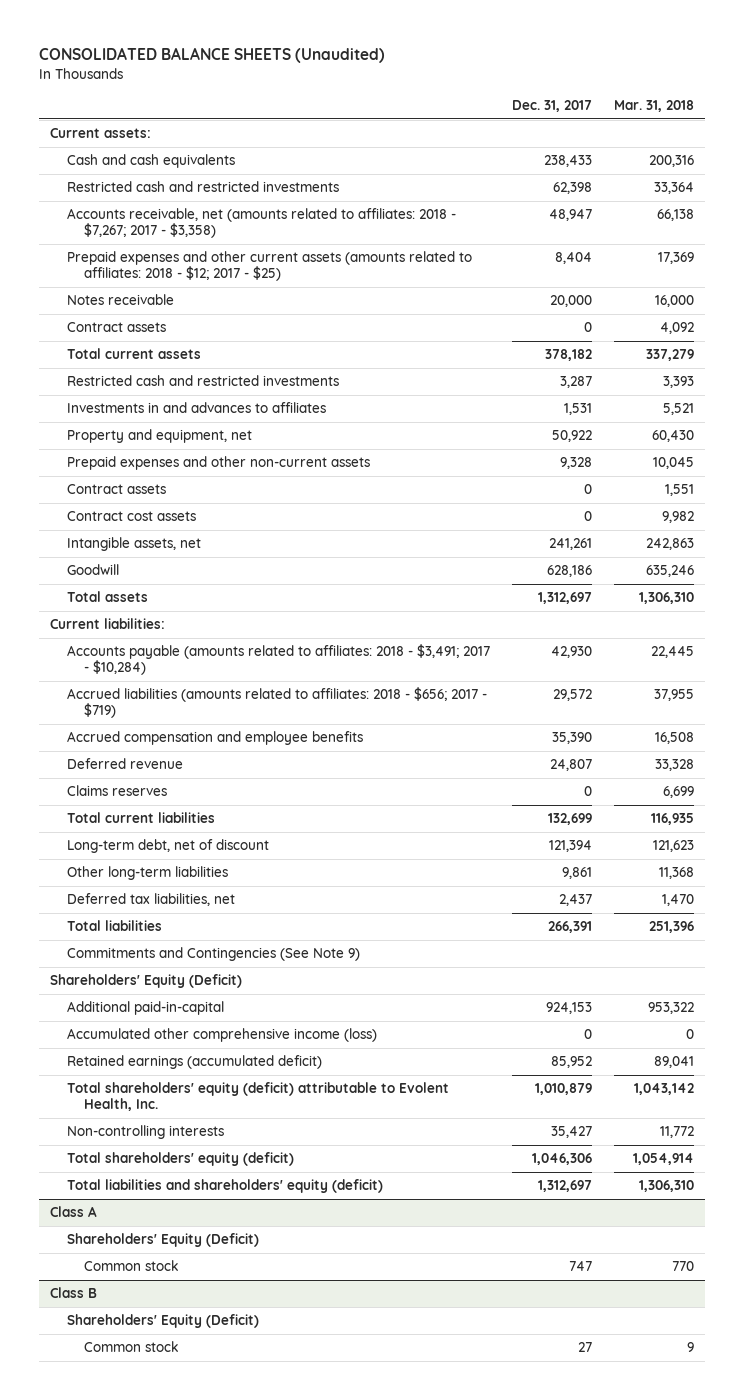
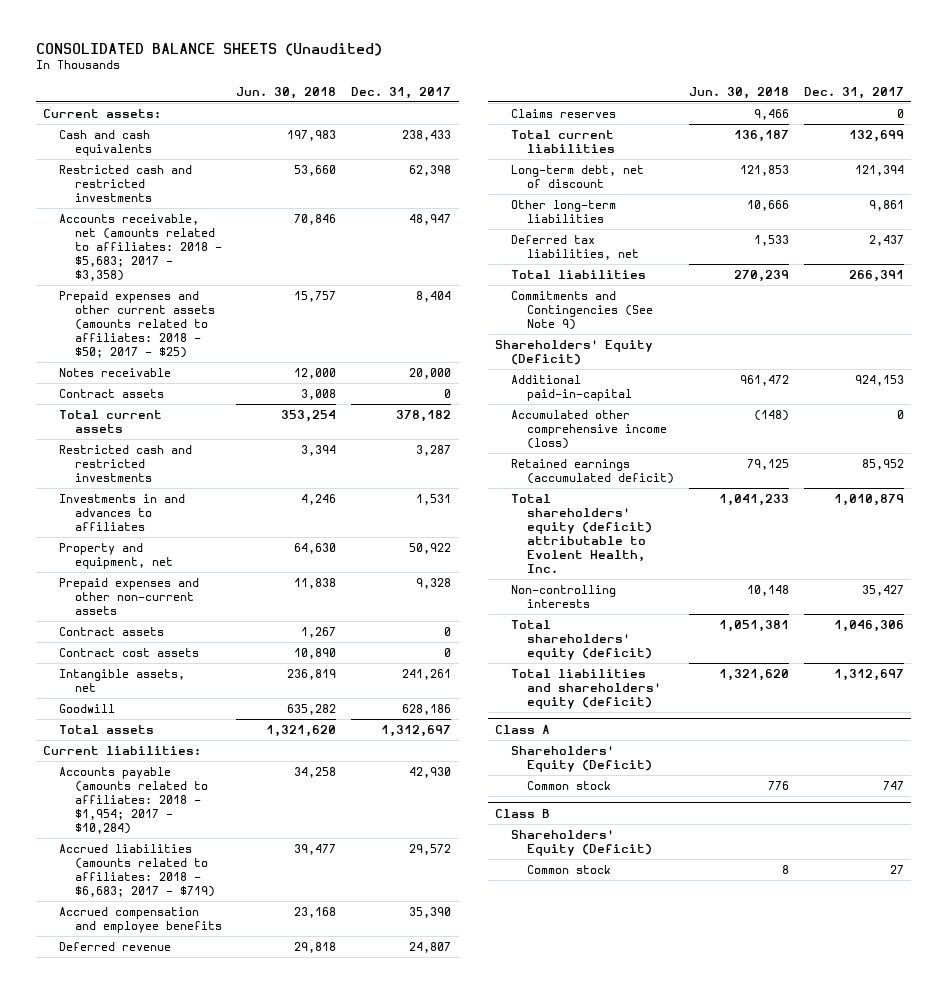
- | Dec. 31, 2017 | Mar. 31, 2018
+ | Jun. 30, 2018 | Dec. 31, 2017
- Accounts receivable, net (amounts related to affiliates: 2018 - $7,267; 2017 - $3,358) | 48,947 | 66,138
- Prepaid expenses and other current assets (amounts related to affiliates: 2018 - $12; 2017 - $25) | 8,404 | 17,369
+ Accounts receivable, net (amounts related to affiliates: 2018 - $5,683; 2017 - $3,358) | 70,846 | 48,947
+ Prepaid expenses and other current assets (amounts related to affiliates: 2018 - $50; 2017 - $25) | 15,757 | 8,404
- Accounts payable (amounts related to affiliates: 2018 - $3,491; 2017 - $10,284) | 42,930 | 22,445
- Accrued liabilities (amounts related to affiliates: 2018 - $656; 2017 - $719) | 29,572 | 37,955
+ Accounts payable (amounts related to affiliates: 2018 - $1,954; 2017 - $10,284) | 34,258 | 42,930
+ Accrued liabilities (amounts related to affiliates: 2018 - $6,683; 2017 - $719) | 39,477 | 29,572

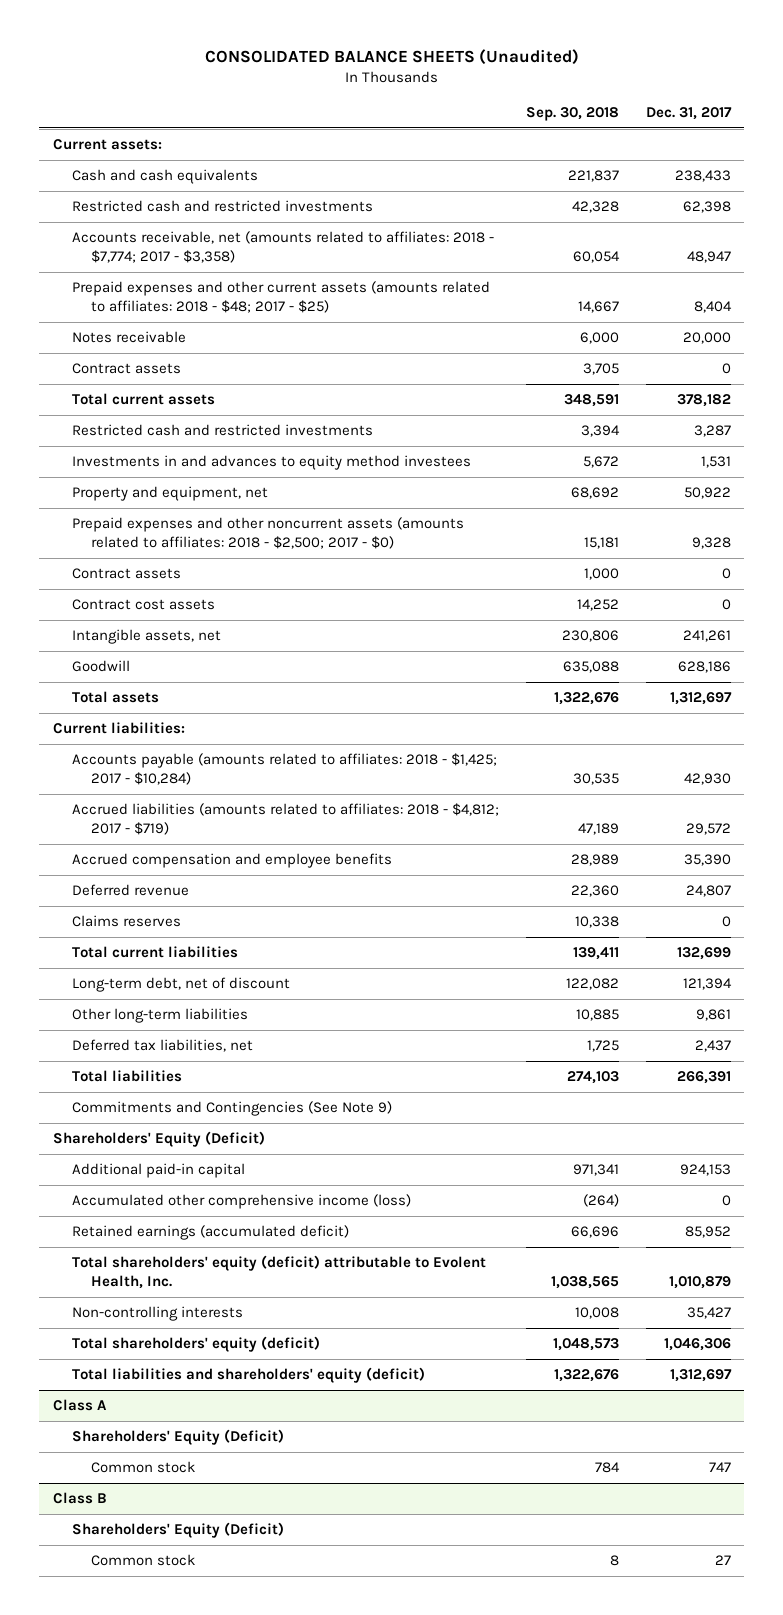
- | Jun. 30, 2018 | Dec. 31, 2017
+ | Sep. 30, 2018 | Dec. 31, 2017
- Accounts receivable, net (amounts related to affiliates: 2018 - $5,683; 2017 - $3,358) | 70,846 | 48,947
- Prepaid expenses and other current assets (amounts related to affiliates: 2018 - $50; 2017 - $25) | 15,757 | 8,404
+ Accounts receivable, net (amounts related to affiliates: 2018 - $7,774; 2017 - $3,358) | 60,054 | 48,947
+ Prepaid expenses and other current assets (amounts related to affiliates: 2018 - $48; 2017 - $25) | 14,667 | 8,404
- Investments in and advances to affiliates | 4,246 | 1,531
+ Investments in and advances to equity method investees | 5,672 | 1,531
- Prepaid expenses and other non-current assets | 11,838 | 9,328
+ Prepaid expenses and other noncurrent assets (amounts related to affiliates: 2018 - $2,500; 2017 - $0) | 15,181 | 9,328
- Accounts payable (amounts related to affiliates: 2018 - $1,954; 2017 - $10,284) | 34,258 | 42,930
- Accrued liabilities (amounts related to affiliates: 2018 - $6,683; 2017 - $719) | 39,477 | 29,572
+ Accounts payable (amounts related to affiliates: 2018 - $1,425; 2017 - $10,284) | 30,535 | 42,930
+ Accrued liabilities (amounts related to affiliates: 2018 - $4,812; 2017 - $719) | 47,189 | 29,572
- Additional paid-in-capital | 961,472 | 924,153
+ Additional paid-in capital | 971,341 | 924,153

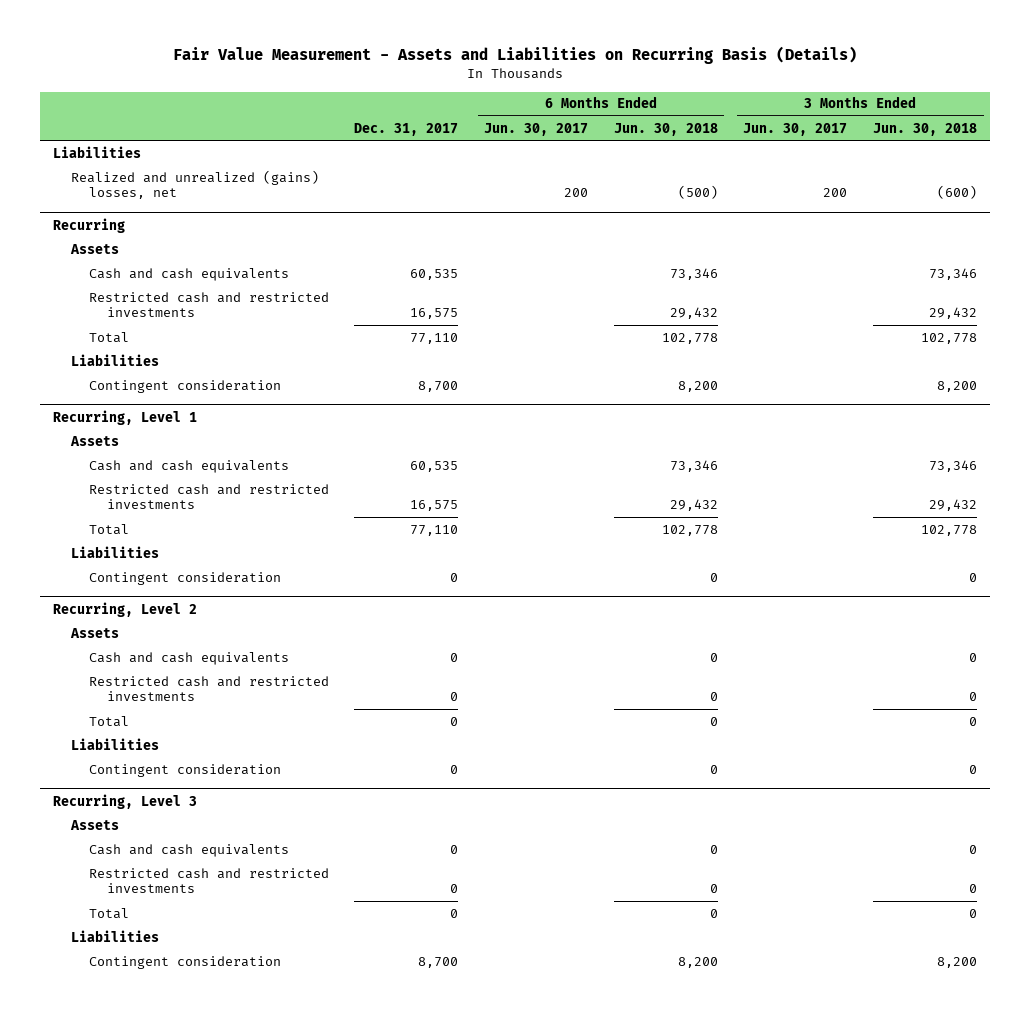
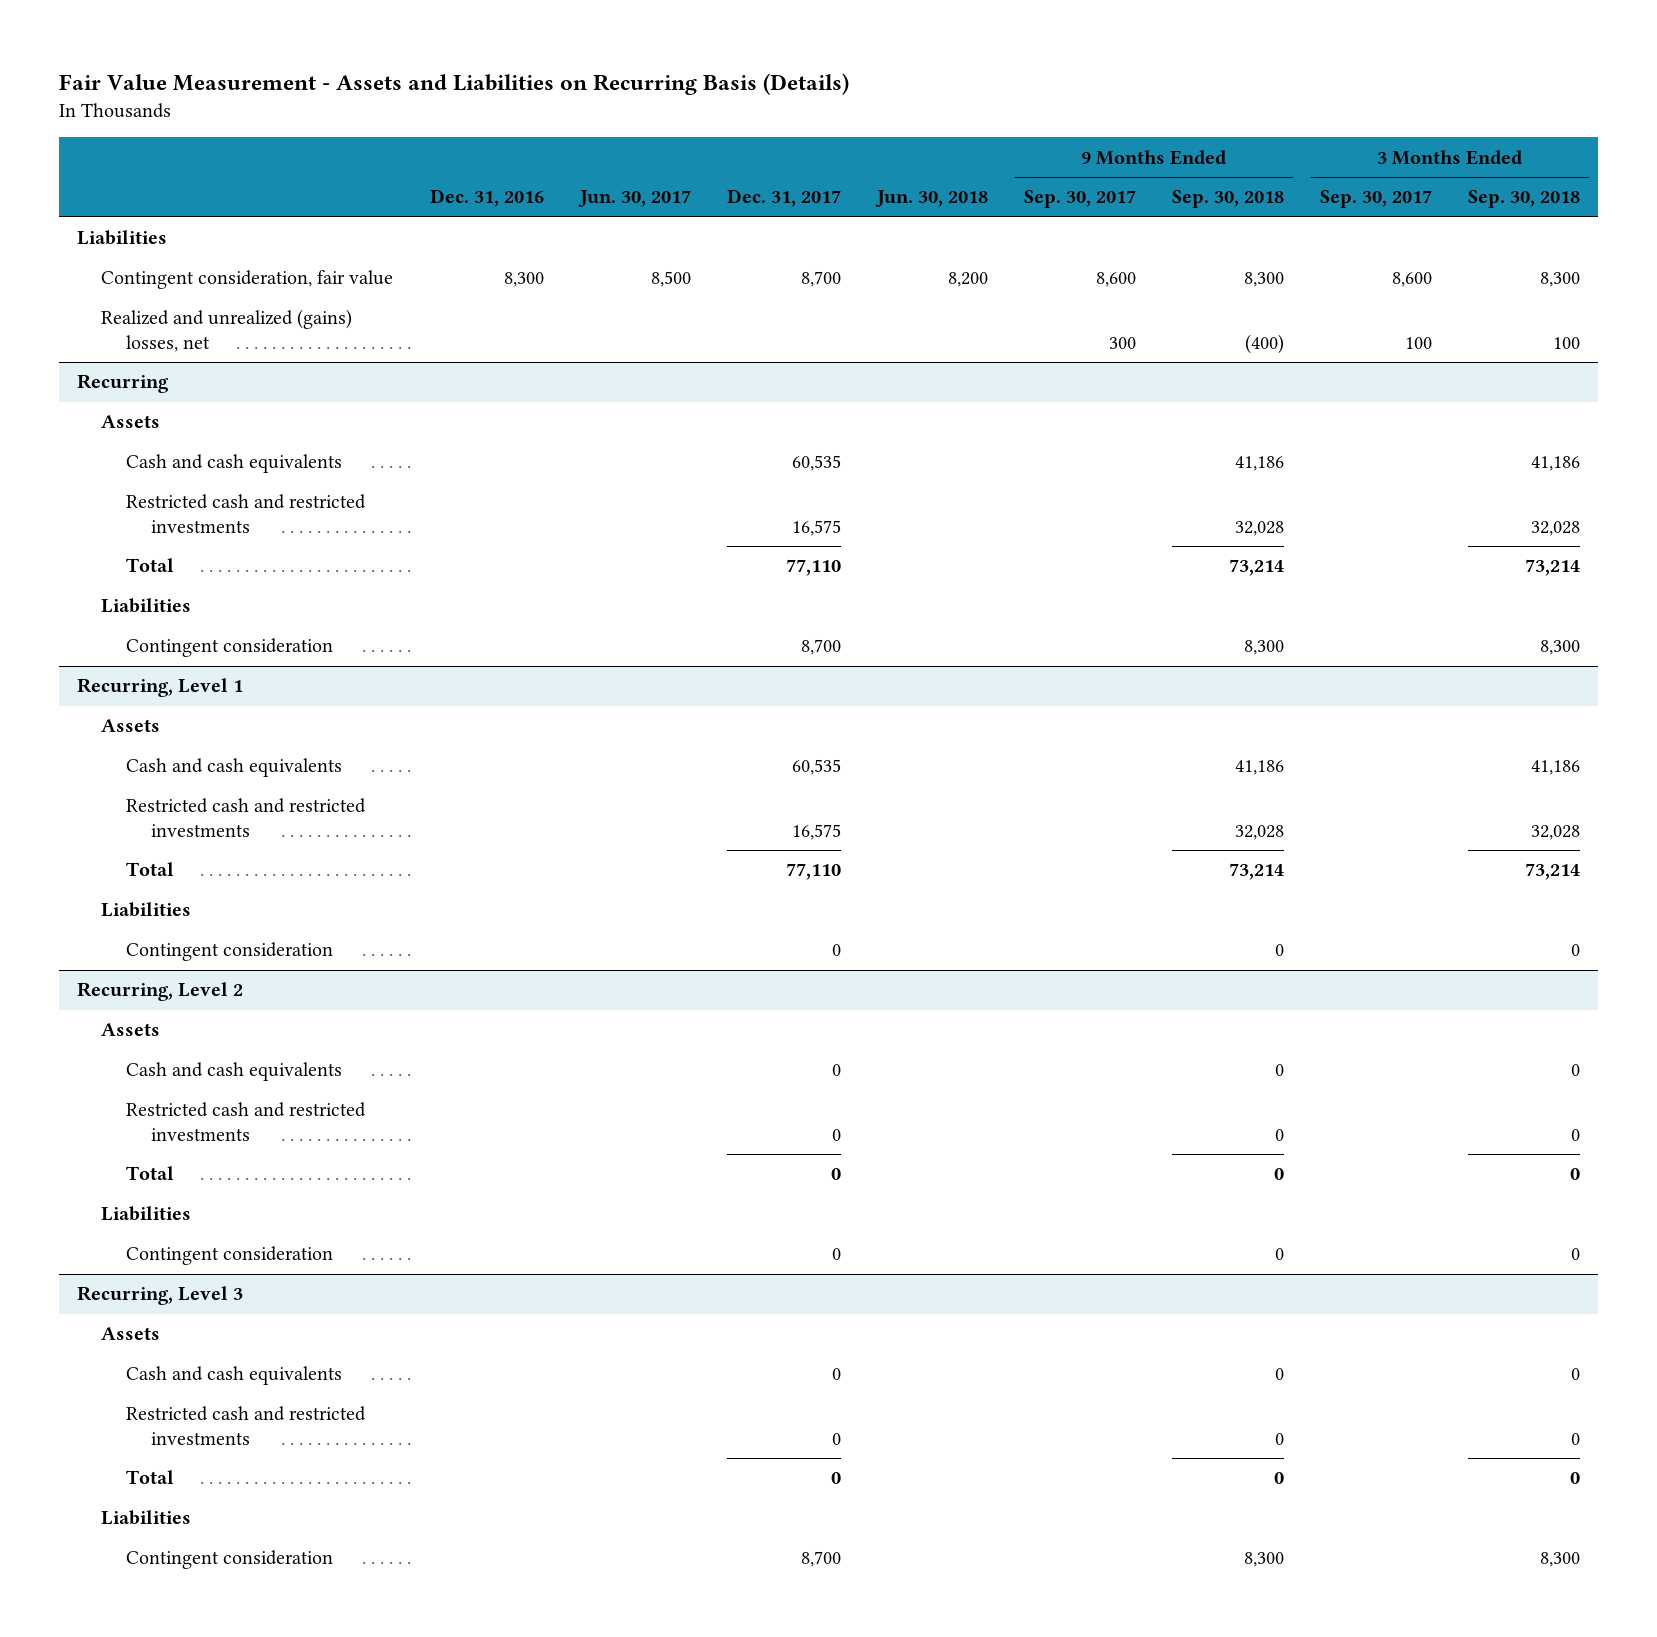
- | Dec. 31, 2017 | 6 Months Ended Jun. 30, 2017 | 6 Months Ended Jun. 30, 2018 | 3 Months Ended Jun. 30, 2017 | 3 Months Ended Jun. 30, 2018
+ | Dec. 31, 2016 | Jun. 30, 2017 | Dec. 31, 2017 | Jun. 30, 2018 | 9 Months Ended Sep. 30, 2017 | 9 Months Ended Sep. 30, 2018 | 3 Months Ended Sep. 30, 2017 | 3 Months Ended Sep. 30, 2018
+ Contingent consideration, fair value | 8,300 | 8,500 | 8,700 | 8,200 | 8,600 | 8,300 | 8,600 | 8,300

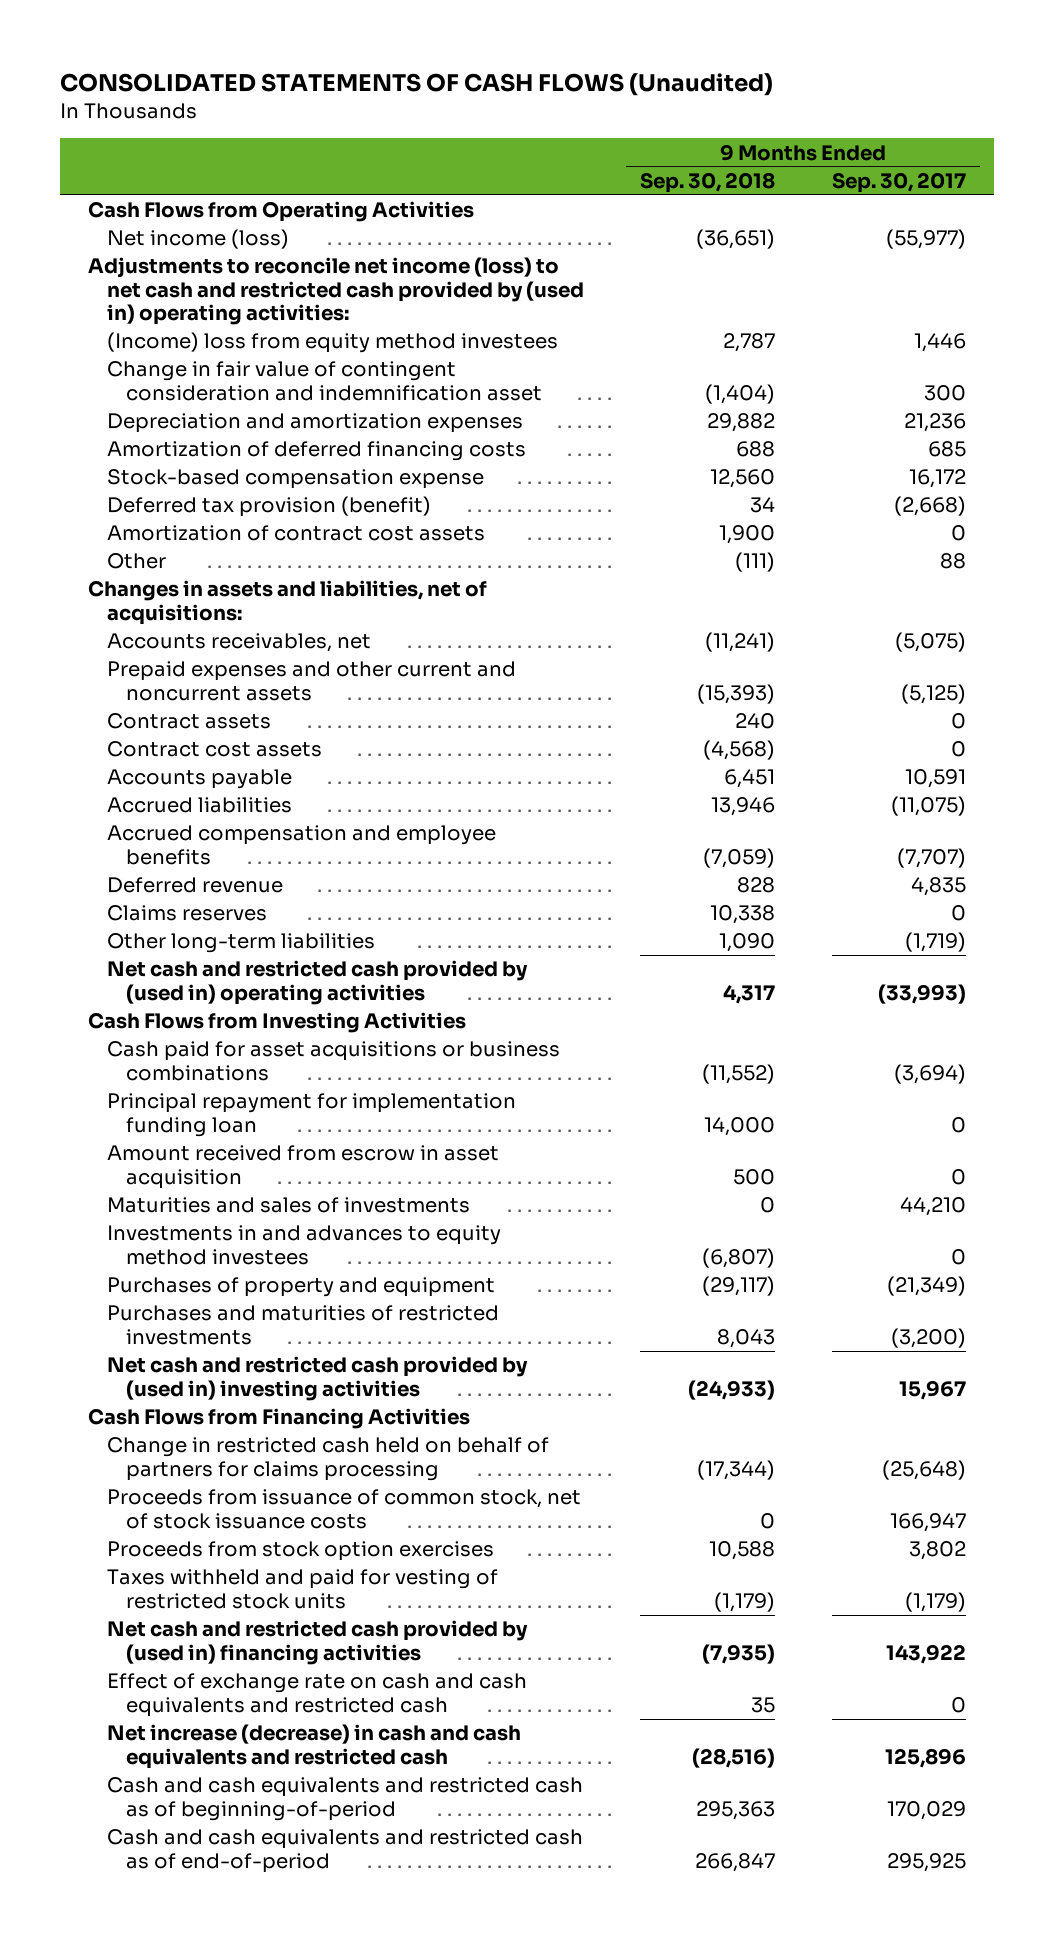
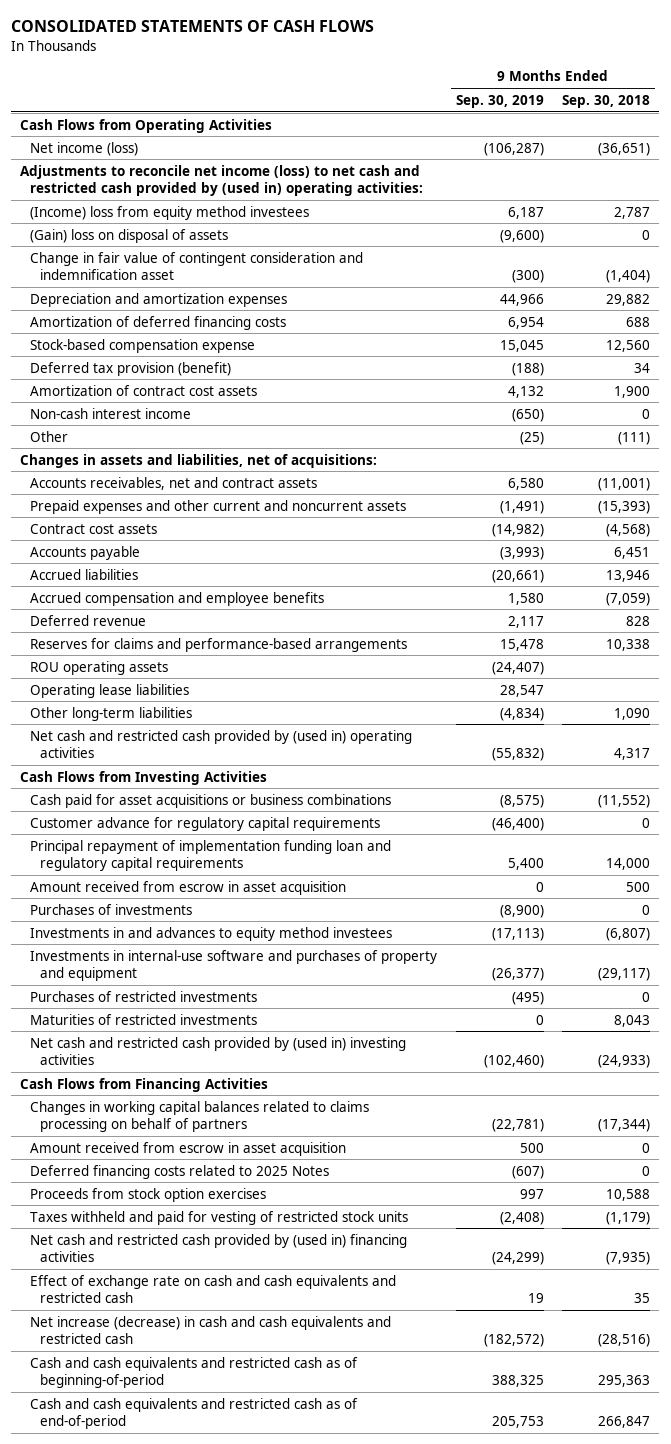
- CONSOLIDATED STATEMENTS OF CASH FLOWS (Unaudited)
+ CONSOLIDATED STATEMENTS OF CASH FLOWS
- | 9 Months Ended Sep. 30, 2018 | 9 Months Ended Sep. 30, 2017
+ | 9 Months Ended Sep. 30, 2019 | 9 Months Ended Sep. 30, 2018
+ (Gain) loss on disposal of assets | (9,600) | 0
+ Non-cash interest income | (650) | 0
- Accounts receivables, net | (11,241) | (5,075)
+ Accounts receivables, net and contract assets | 6,580 | (11,001)
- Contract assets | 240 | 0
- Claims reserves | 10,338 | 0
+ Reserves for claims and performance-based arrangements | 15,478 | 10,338
+ ROU operating assets | (24,407) |
+ Operating lease liabilities | 28,547 |
- Principal repayment for implementation funding loan | 14,000 | 0
+ Customer advance for regulatory capital requirements | (46,400) | 0
+ Principal repayment of implementation funding loan and regulatory capital requirements | 5,400 | 14,000
- Maturities and sales of investments | 0 | 44,210
+ Purchases of investments | (8,900) | 0
- Purchases of property and equipment | (29,117) | (21,349)
- Purchases and maturities of restricted investments | 8,043 | (3,200)
+ Investments in internal-use software and purchases of property and equipment | (26,377) | (29,117)
+ Purchases of restricted investments | (495) | 0
+ Maturities of restricted investments | 0 | 8,043
- Change in restricted cash held on behalf of partners for claims processing | (17,344) | (25,648)
- Proceeds from issuance of common stock, net of stock issuance costs | 0 | 166,947
+ Changes in working capital balances related to claims processing on behalf of partners | (22,781) | (17,344)
+ Amount received from escrow in asset acquisition | 500 | 0
+ Deferred financing costs related to 2025 Notes | (607) | 0

